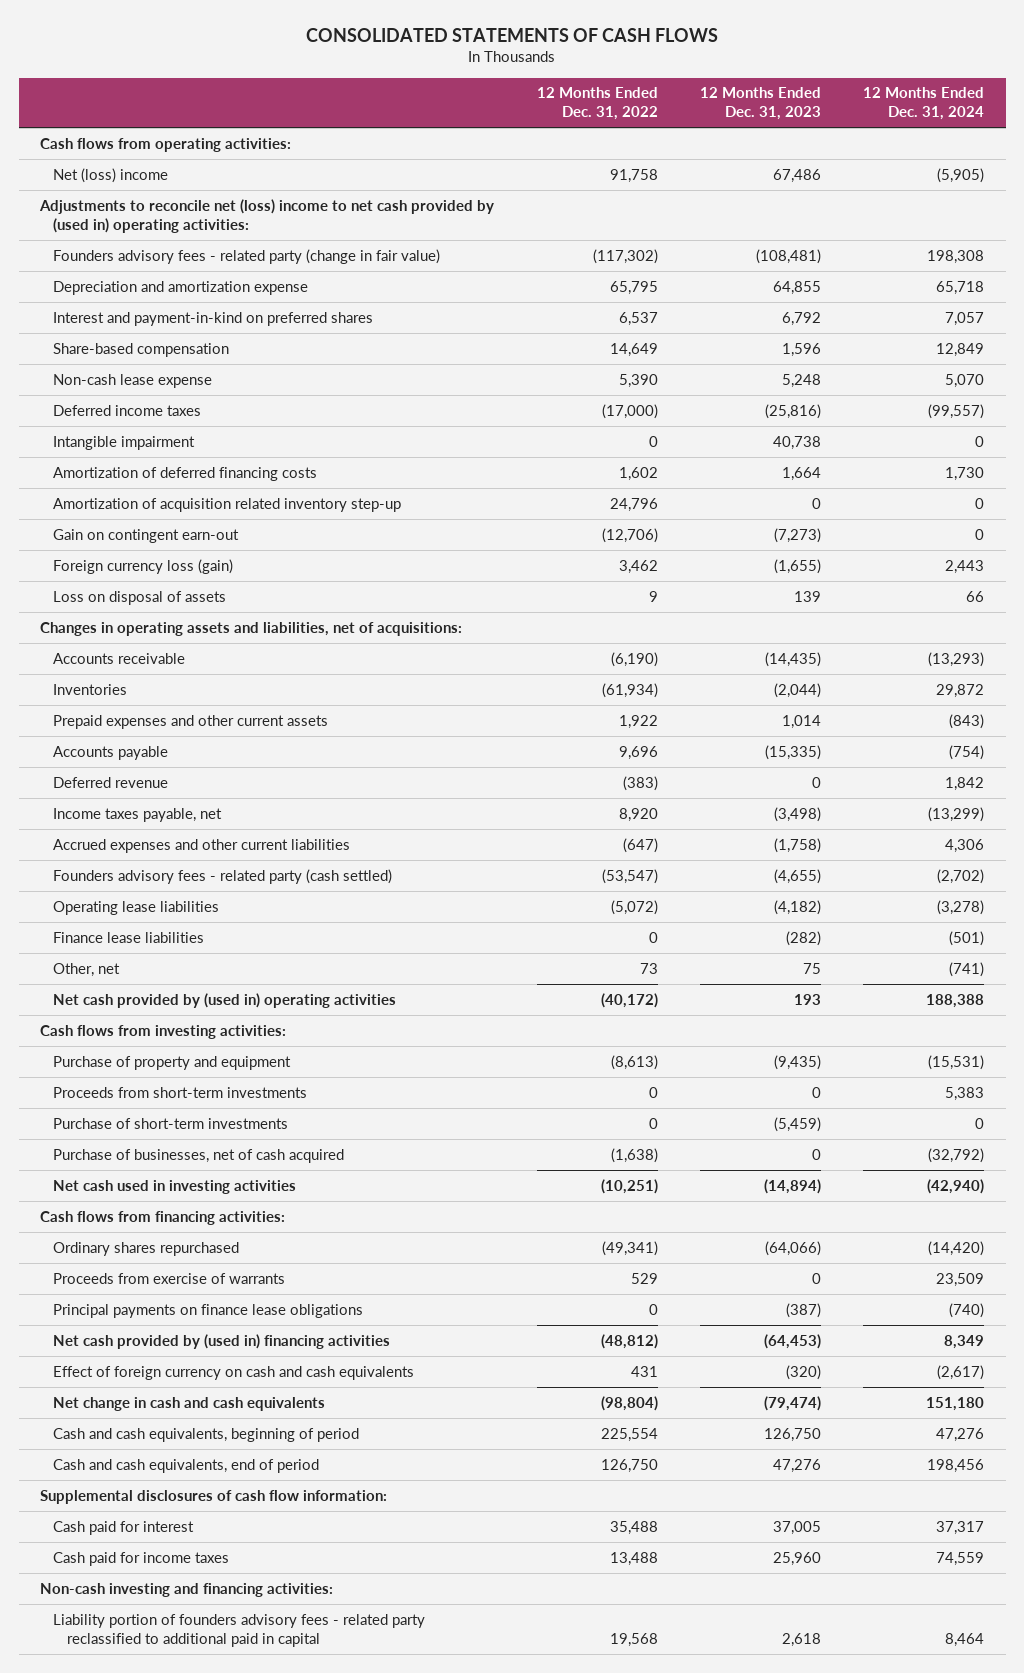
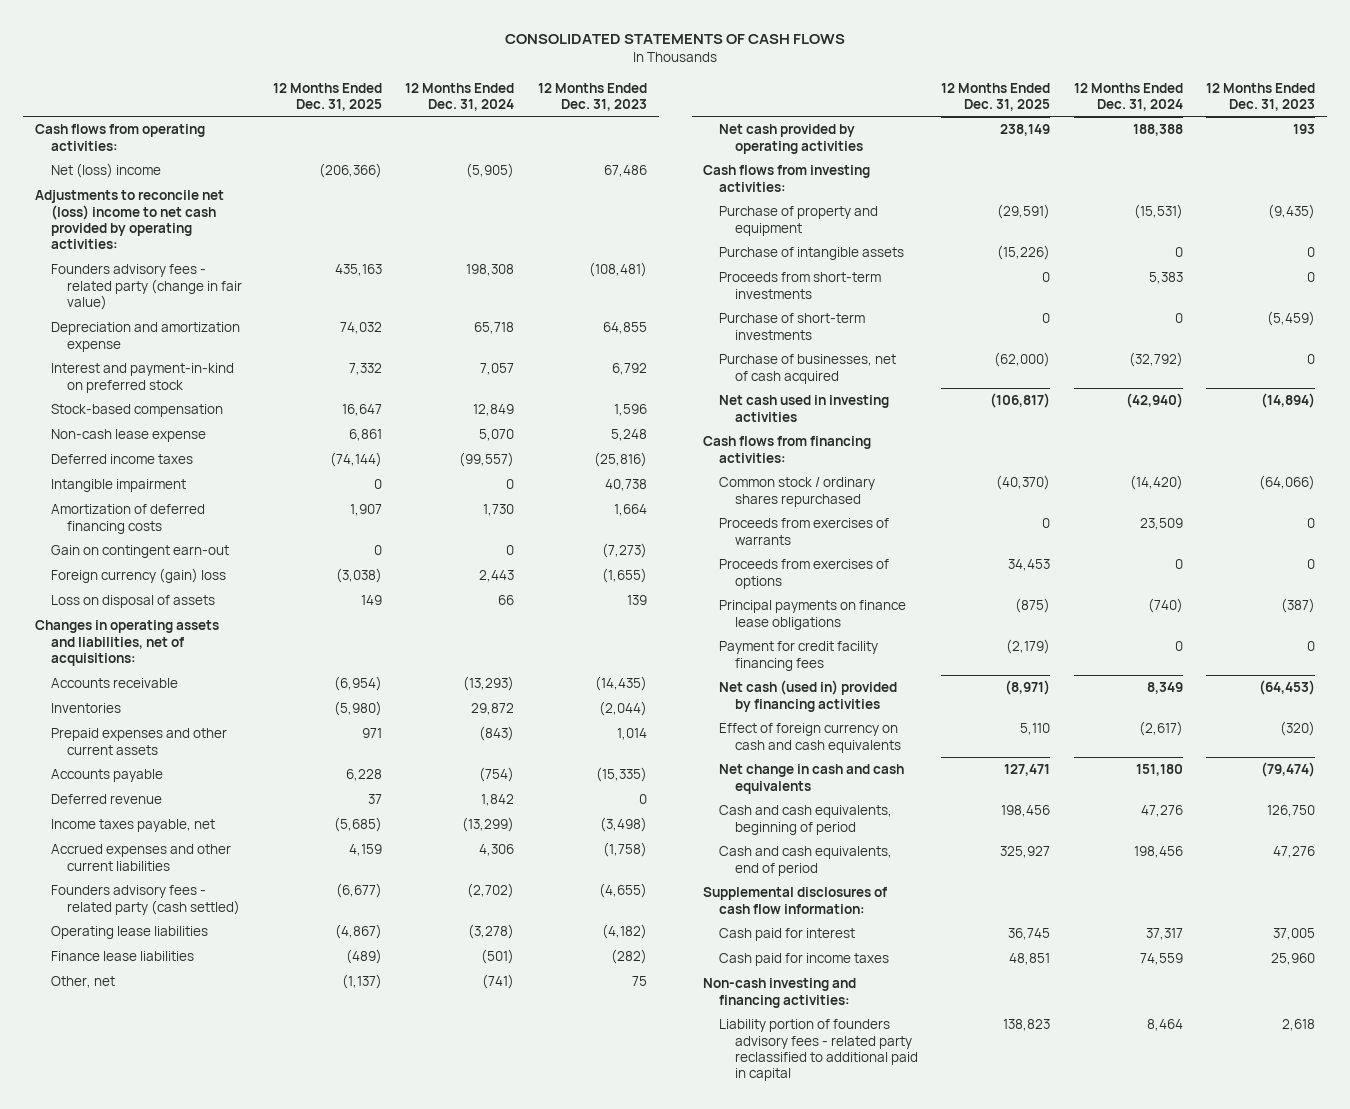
- | 12 Months Ended Dec. 31, 2022 | 12 Months Ended Dec. 31, 2023 | 12 Months Ended Dec. 31, 2024
+ | 12 Months Ended Dec. 31, 2025 | 12 Months Ended Dec. 31, 2024 | 12 Months Ended Dec. 31, 2023
- Adjustments to reconcile net (loss) income to net cash provided by (used in) operating activities:
+ Adjustments to reconcile net (loss) income to net cash provided by operating activities:
- Interest and payment-in-kind on preferred shares | 6,537 | 6,792 | 7,057
- Share-based compensation | 14,649 | 1,596 | 12,849
+ Interest and payment-in-kind on preferred stock | 7,332 | 7,057 | 6,792
+ Stock-based compensation | 16,647 | 12,849 | 1,596
- Amortization of acquisition related inventory step-up | 24,796 | 0 | 0
- Foreign currency loss (gain) | 3,462 | (1,655) | 2,443
+ Foreign currency (gain) loss | (3,038) | 2,443 | (1,655)
- Net cash provided by (used in) operating activities | (40,172) | 193 | 188,388
+ Net cash provided by operating activities | 238,149 | 188,388 | 193
+ Purchase of intangible assets | (15,226) | 0 | 0
- Ordinary shares repurchased | (49,341) | (64,066) | (14,420)
- Proceeds from exercise of warrants | 529 | 0 | 23,509
+ Common stock / ordinary shares repurchased | (40,370) | (14,420) | (64,066)
+ Proceeds from exercises of warrants | 0 | 23,509 | 0
+ Proceeds from exercises of options | 34,453 | 0 | 0
- Net cash provided by (used in) financing activities | (48,812) | (64,453) | 8,349
+ Payment for credit facility financing fees | (2,179) | 0 | 0
+ Net cash (used in) provided by financing activities | (8,971) | 8,349 | (64,453)

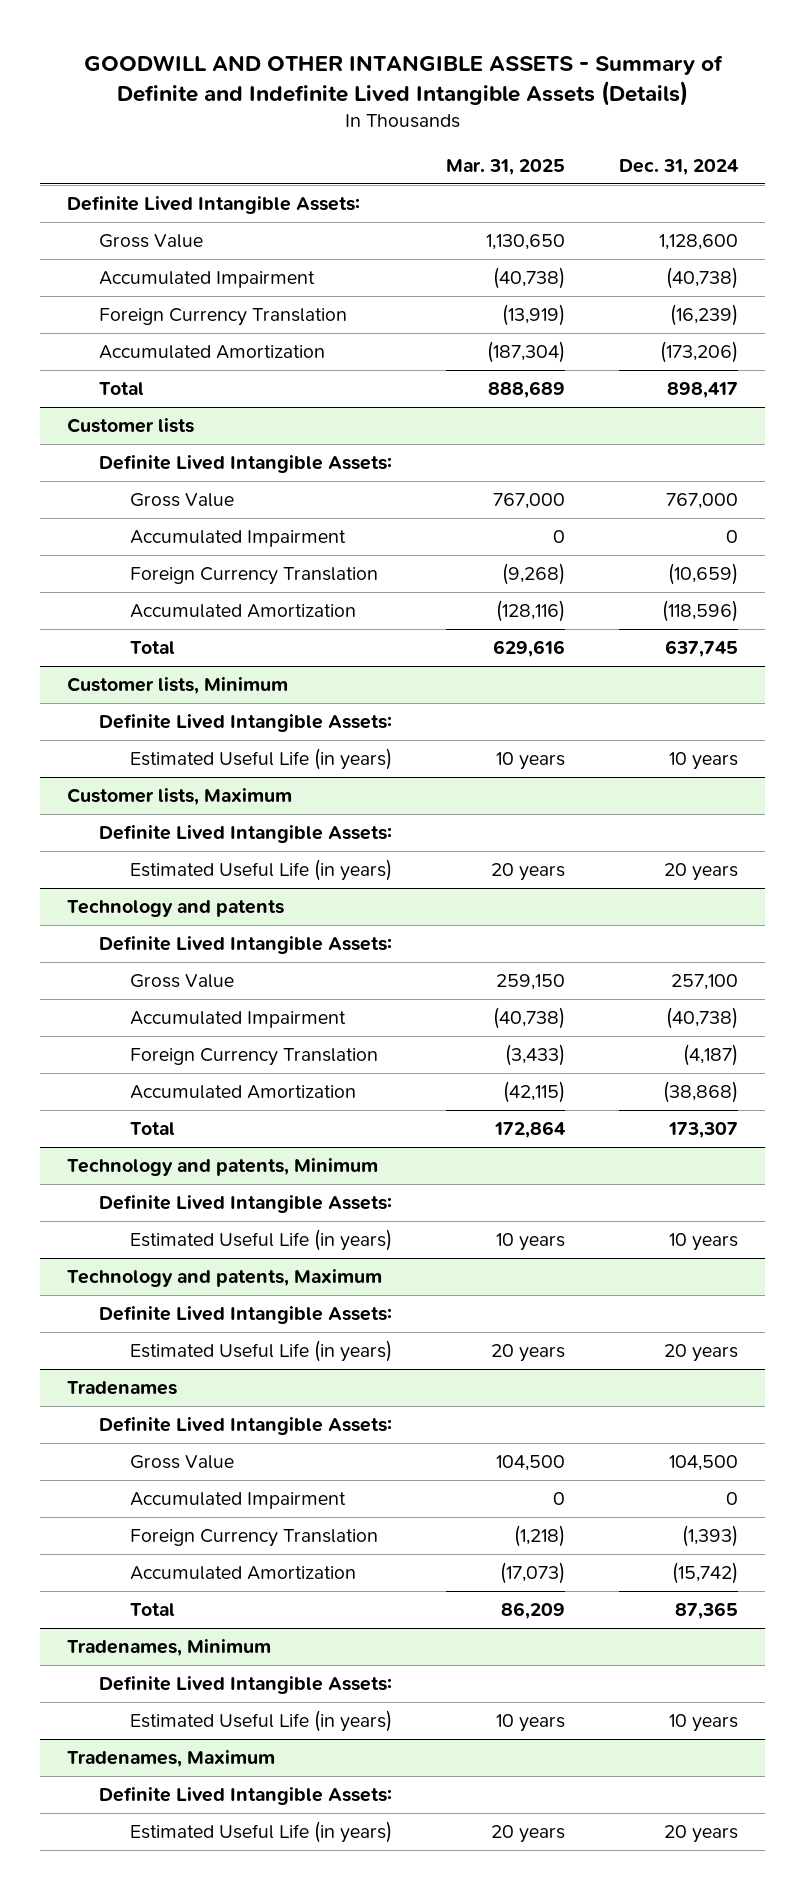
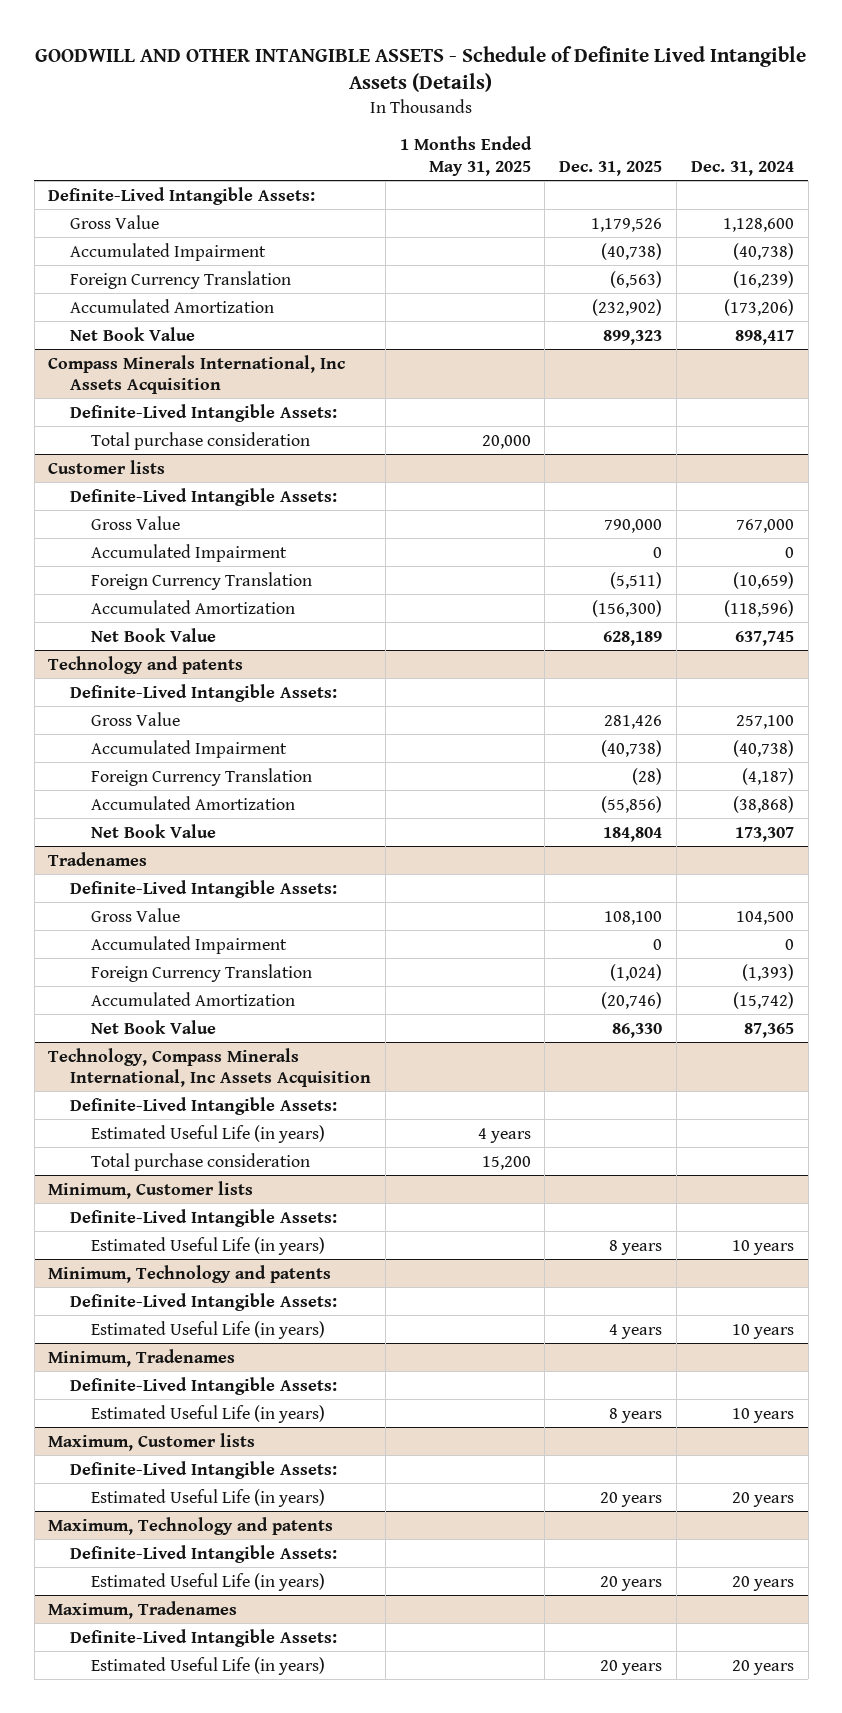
- GOODWILL AND OTHER INTANGIBLE ASSETS - Summary of Definite and Indefinite Lived Intangible Assets (Details)
+ GOODWILL AND OTHER INTANGIBLE ASSETS - Schedule of Definite Lived Intangible Assets (Details)
- | Mar. 31, 2025 | Dec. 31, 2024
+ | 1 Months Ended May 31, 2025 | Dec. 31, 2025 | Dec. 31, 2024
- Definite Lived Intangible Assets:
+ Definite-Lived Intangible Assets:
- Total | 888,689 | 898,417
+ Net Book Value | | 899,323 | 898,417
+ Compass Minerals International, Inc Assets Acquisition
+ Definite-Lived Intangible Assets:
+ Total purchase consideration | 20,000 | |
@ Customer lists
- Definite Lived Intangible Assets:
+ Definite-Lived Intangible Assets:
- Total | 629,616 | 637,745
- Customer lists, Minimum
- Definite Lived Intangible Assets:
- Estimated Useful Life (in years) | 10 years | 10 years
- Customer lists, Maximum
- Definite Lived Intangible Assets:
- Estimated Useful Life (in years) | 20 years | 20 years
@ Customer lists
+ Net Book Value | | 628,189 | 637,745
@ Technology and patents
- Definite Lived Intangible Assets:
+ Definite-Lived Intangible Assets:
- Total | 172,864 | 173,307
- Technology and patents, Minimum
- Definite Lived Intangible Assets:
- Estimated Useful Life (in years) | 10 years | 10 years
- Technology and patents, Maximum
- Definite Lived Intangible Assets:
- Estimated Useful Life (in years) | 20 years | 20 years
@ Technology and patents
+ Net Book Value | | 184,804 | 173,307
@ Tradenames
- Definite Lived Intangible Assets:
+ Definite-Lived Intangible Assets:
- Total | 86,209 | 87,365
- Tradenames, Minimum
- Definite Lived Intangible Assets:
@ Tradenames
+ Net Book Value | | 86,330 | 87,365
+ Technology, Compass Minerals International, Inc Assets Acquisition
+ Definite-Lived Intangible Assets:
+ Estimated Useful Life (in years) | 4 years | |
+ Total purchase consideration | 15,200 | |
+ Minimum, Customer lists
+ Definite-Lived Intangible Assets:
- Tradenames, Maximum
- Definite Lived Intangible Assets:
+ Minimum, Technology and patents
+ Definite-Lived Intangible Assets:
+ Estimated Useful Life (in years) | | 4 years | 10 years
+ Minimum, Tradenames
+ Definite-Lived Intangible Assets:
+ Estimated Useful Life (in years) | | 8 years | 10 years
+ Maximum, Customer lists
+ Definite-Lived Intangible Assets:
+ Maximum, Technology and patents
+ Definite-Lived Intangible Assets:
+ Estimated Useful Life (in years) | | 20 years | 20 years
+ Maximum, Tradenames
+ Definite-Lived Intangible Assets:
+ Estimated Useful Life (in years) | | 20 years | 20 years

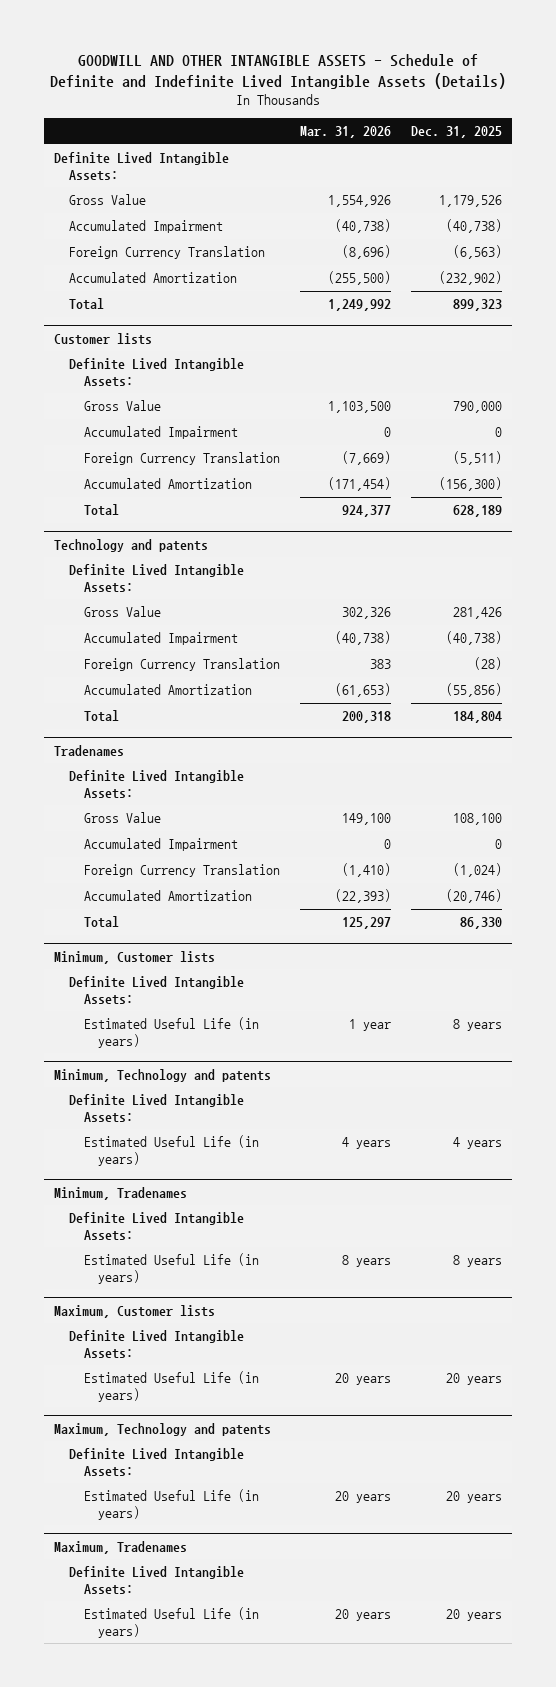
- GOODWILL AND OTHER INTANGIBLE ASSETS - Schedule of Definite Lived Intangible Assets (Details)
+ GOODWILL AND OTHER INTANGIBLE ASSETS - Schedule of Definite and Indefinite Lived Intangible Assets (Details)
- | 1 Months Ended May 31, 2025 | Dec. 31, 2025 | Dec. 31, 2024
+ | Mar. 31, 2026 | Dec. 31, 2025
- Definite-Lived Intangible Assets:
+ Definite Lived Intangible Assets:
- Net Book Value | | 899,323 | 898,417
- Compass Minerals International, Inc Assets Acquisition
- Definite-Lived Intangible Assets:
- Total purchase consideration | 20,000 | |
+ Total | 1,249,992 | 899,323
@ Customer lists
- Definite-Lived Intangible Assets:
+ Definite Lived Intangible Assets:
- Net Book Value | | 628,189 | 637,745
+ Total | 924,377 | 628,189
@ Technology and patents
- Definite-Lived Intangible Assets:
+ Definite Lived Intangible Assets:
- Net Book Value | | 184,804 | 173,307
+ Total | 200,318 | 184,804
@ Tradenames
- Definite-Lived Intangible Assets:
+ Definite Lived Intangible Assets:
- Net Book Value | | 86,330 | 87,365
- Technology, Compass Minerals International, Inc Assets Acquisition
- Definite-Lived Intangible Assets:
- Estimated Useful Life (in years) | 4 years | |
- Total purchase consideration | 15,200 | |
@ Tradenames
+ Total | 125,297 | 86,330
@ Minimum, Customer lists
- Definite-Lived Intangible Assets:
+ Definite Lived Intangible Assets:
@ Minimum, Technology and patents
- Definite-Lived Intangible Assets:
+ Definite Lived Intangible Assets:
@ Minimum, Tradenames
- Definite-Lived Intangible Assets:
+ Definite Lived Intangible Assets:
@ Maximum, Customer lists
- Definite-Lived Intangible Assets:
+ Definite Lived Intangible Assets:
@ Maximum, Technology and patents
- Definite-Lived Intangible Assets:
+ Definite Lived Intangible Assets:
@ Maximum, Tradenames
- Definite-Lived Intangible Assets:
+ Definite Lived Intangible Assets:

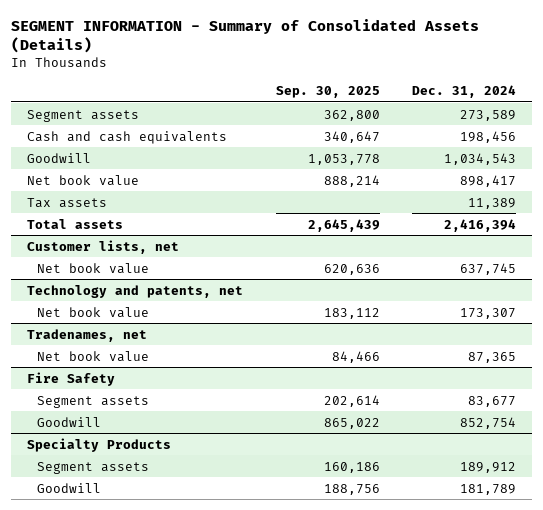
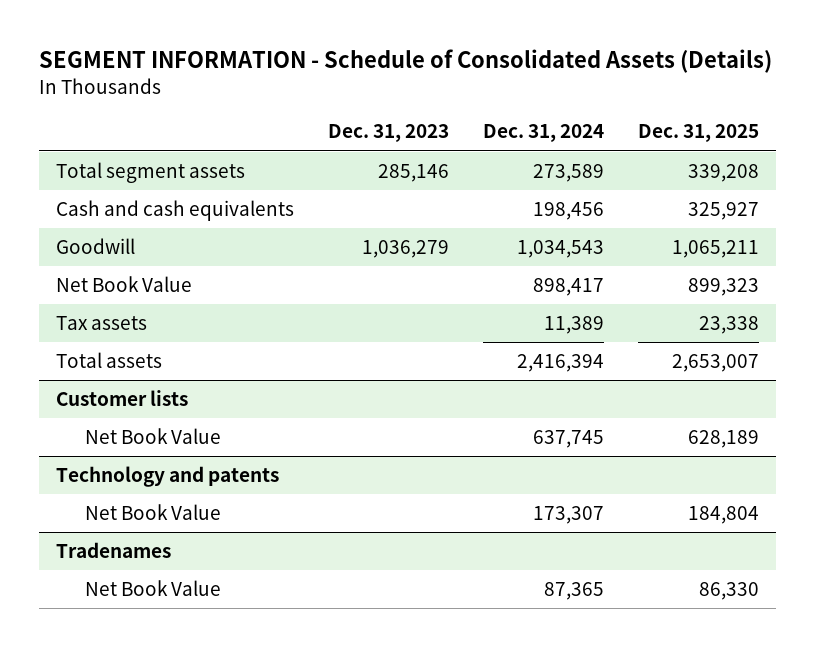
- SEGMENT INFORMATION - Summary of Consolidated Assets (Details)
+ SEGMENT INFORMATION - Schedule of Consolidated Assets (Details)
- | Sep. 30, 2025 | Dec. 31, 2024
+ | Dec. 31, 2023 | Dec. 31, 2024 | Dec. 31, 2025
- Segment assets | 362,800 | 273,589
+ Total segment assets | 285,146 | 273,589 | 339,208
- Net book value | 888,214 | 898,417
+ Net Book Value | | 898,417 | 899,323
- Customer lists, net
- Net book value | 620,636 | 637,745
- Technology and patents, net
- Net book value | 183,112 | 173,307
- Tradenames, net
- Net book value | 84,466 | 87,365
- Fire Safety
- Segment assets | 202,614 | 83,677
- Goodwill | 865,022 | 852,754
- Specialty Products
- Segment assets | 160,186 | 189,912
- Goodwill | 188,756 | 181,789
+ Customer lists
+ Net Book Value | | 637,745 | 628,189
+ Technology and patents
+ Net Book Value | | 173,307 | 184,804
+ Tradenames
+ Net Book Value | | 87,365 | 86,330

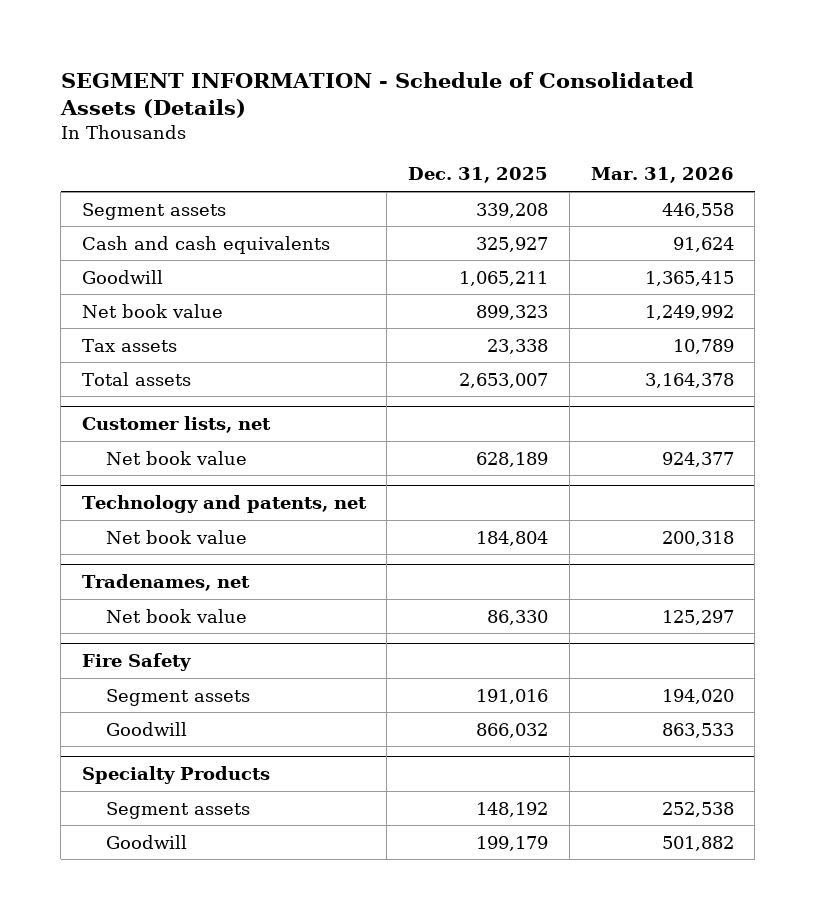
- | Dec. 31, 2023 | Dec. 31, 2024 | Dec. 31, 2025
+ | Dec. 31, 2025 | Mar. 31, 2026
- Total segment assets | 285,146 | 273,589 | 339,208
+ Segment assets | 339,208 | 446,558
- Net Book Value | | 898,417 | 899,323
+ Net book value | 899,323 | 1,249,992
- Customer lists
- Net Book Value | | 637,745 | 628,189
- Technology and patents
- Net Book Value | | 173,307 | 184,804
- Tradenames
- Net Book Value | | 87,365 | 86,330
+ Customer lists, net
+ Net book value | 628,189 | 924,377
+ Technology and patents, net
+ Net book value | 184,804 | 200,318
+ Tradenames, net
+ Net book value | 86,330 | 125,297
+ Fire Safety
+ Segment assets | 191,016 | 194,020
+ Goodwill | 866,032 | 863,533
+ Specialty Products
+ Segment assets | 148,192 | 252,538
+ Goodwill | 199,179 | 501,882

